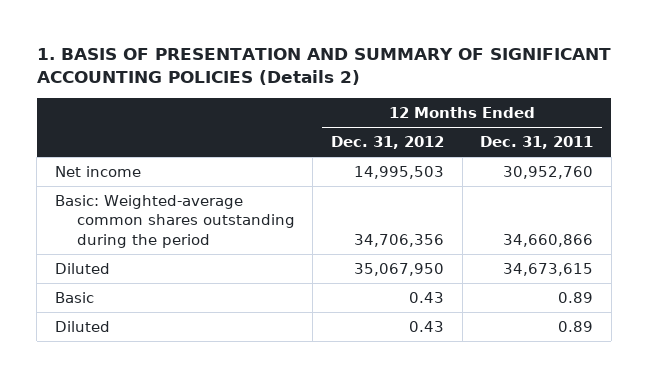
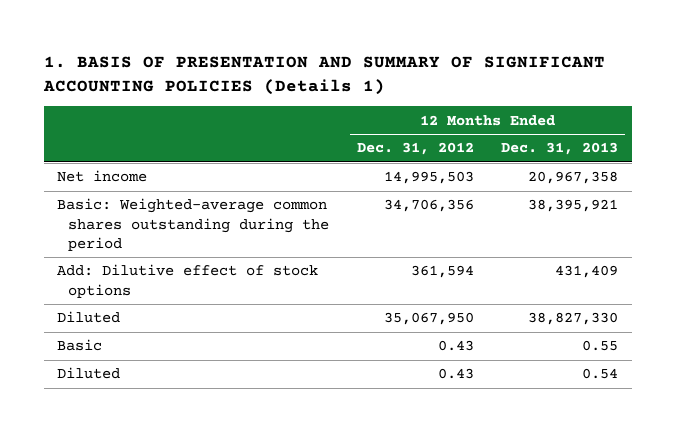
- 1. BASIS OF PRESENTATION AND SUMMARY OF SIGNIFICANT ACCOUNTING POLICIES (Details 2)
+ 1. BASIS OF PRESENTATION AND SUMMARY OF SIGNIFICANT ACCOUNTING POLICIES (Details 1)
- | 12 Months Ended Dec. 31, 2012 | 12 Months Ended Dec. 31, 2011
+ | 12 Months Ended Dec. 31, 2012 | 12 Months Ended Dec. 31, 2013
+ Add: Dilutive effect of stock options | 361,594 | 431,409

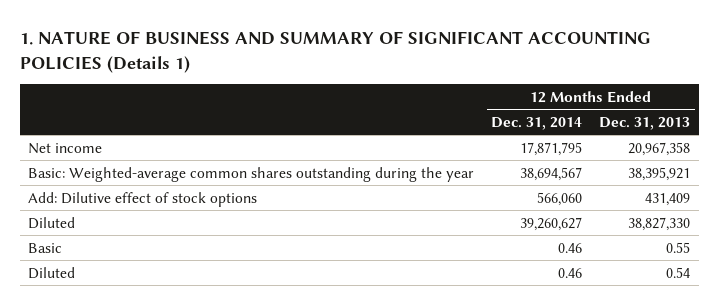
- 1. BASIS OF PRESENTATION AND SUMMARY OF SIGNIFICANT ACCOUNTING POLICIES (Details 1)
+ 1. NATURE OF BUSINESS AND SUMMARY OF SIGNIFICANT ACCOUNTING POLICIES (Details 1)
- | 12 Months Ended Dec. 31, 2012 | 12 Months Ended Dec. 31, 2013
+ | 12 Months Ended Dec. 31, 2014 | 12 Months Ended Dec. 31, 2013
- Basic: Weighted-average common shares outstanding during the period | 34,706,356 | 38,395,921
+ Basic: Weighted-average common shares outstanding during the year | 38,694,567 | 38,395,921

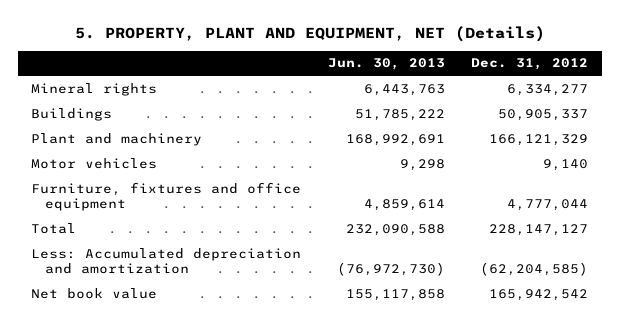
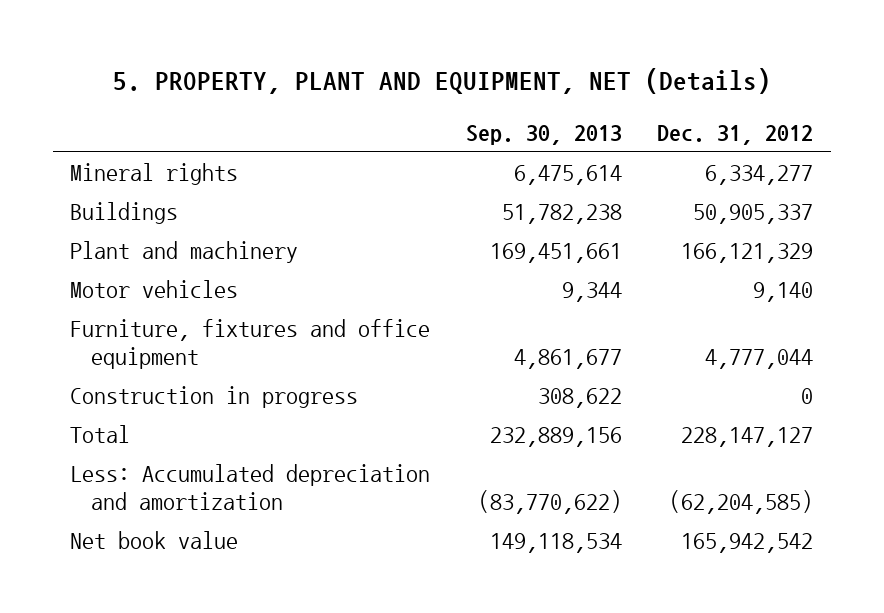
- | Jun. 30, 2013 | Dec. 31, 2012
+ | Sep. 30, 2013 | Dec. 31, 2012
+ Construction in progress | 308,622 | 0

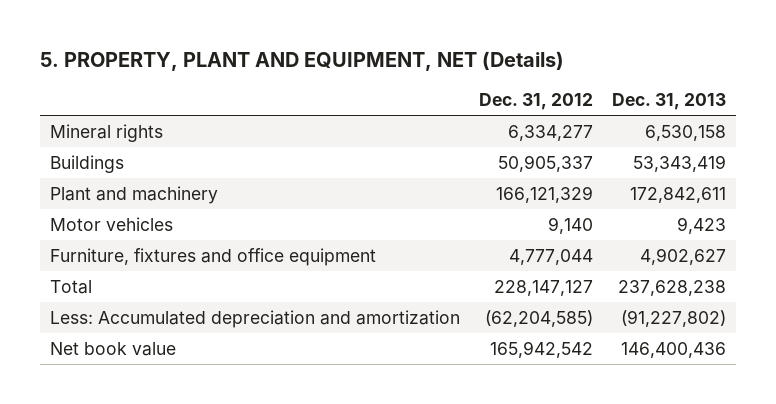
- | Sep. 30, 2013 | Dec. 31, 2012
+ | Dec. 31, 2012 | Dec. 31, 2013
- Construction in progress | 308,622 | 0

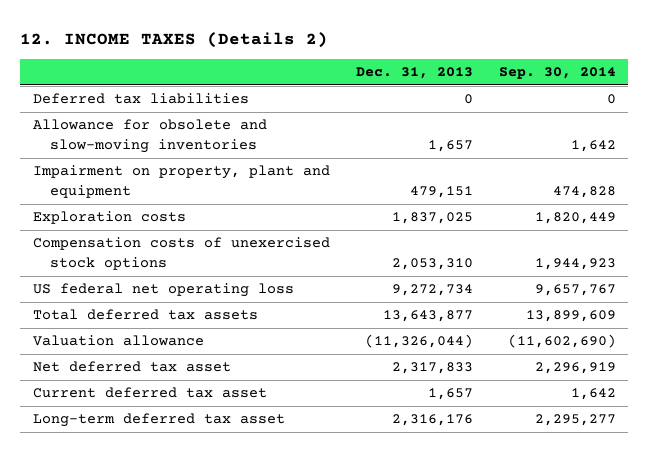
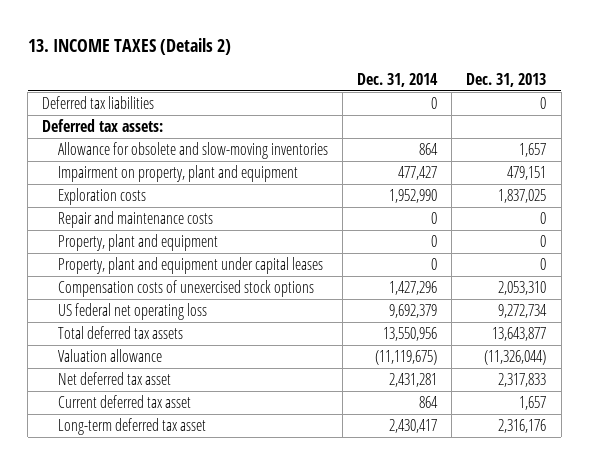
- 12. INCOME TAXES (Details 2)
+ 13. INCOME TAXES (Details 2)
- | Dec. 31, 2013 | Sep. 30, 2014
+ | Dec. 31, 2014 | Dec. 31, 2013
+ Deferred tax assets:
+ Repair and maintenance costs | 0 | 0
+ Property, plant and equipment | 0 | 0
+ Property, plant and equipment under capital leases | 0 | 0

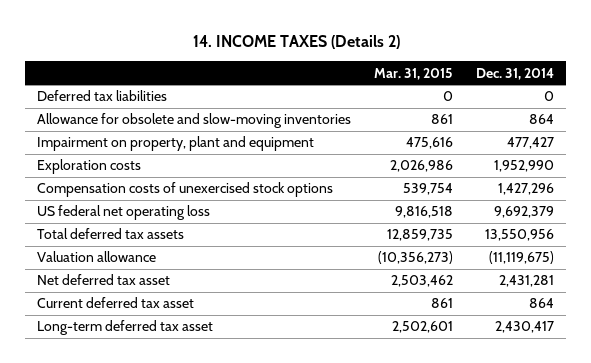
- 13. INCOME TAXES (Details 2)
+ 14. INCOME TAXES (Details 2)
- | Dec. 31, 2014 | Dec. 31, 2013
+ | Mar. 31, 2015 | Dec. 31, 2014
- Deferred tax assets:
- Repair and maintenance costs | 0 | 0
- Property, plant and equipment | 0 | 0
- Property, plant and equipment under capital leases | 0 | 0

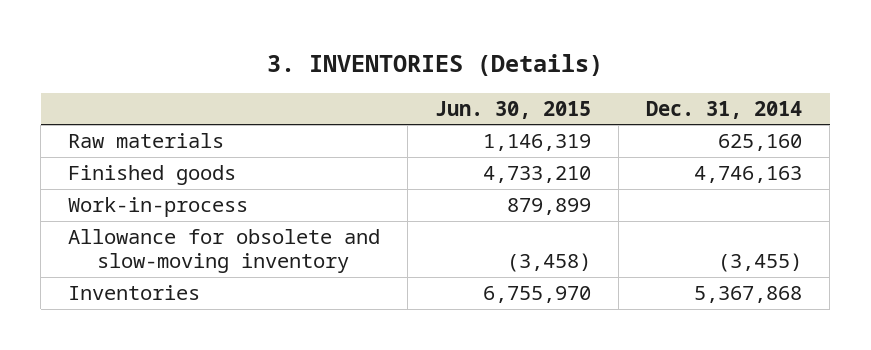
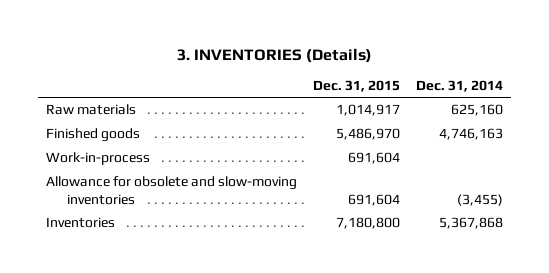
- | Jun. 30, 2015 | Dec. 31, 2014
+ | Dec. 31, 2015 | Dec. 31, 2014
- Allowance for obsolete and slow-moving inventory | (3,458) | (3,455)
+ Allowance for obsolete and slow-moving inventories | 691,604 | (3,455)

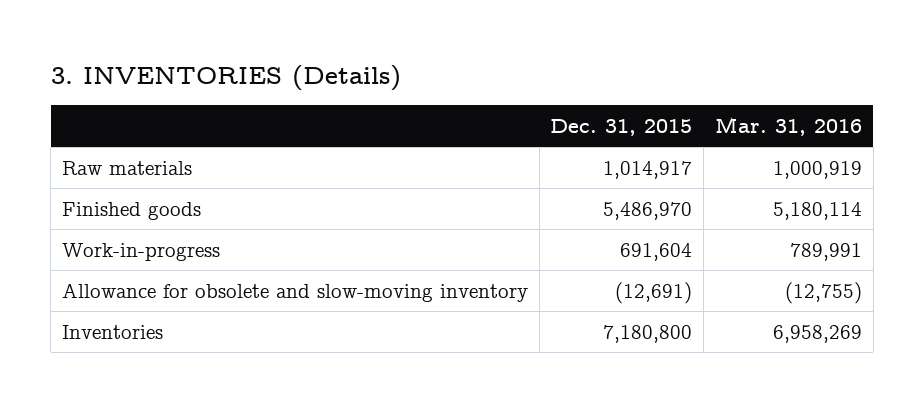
- | Dec. 31, 2015 | Dec. 31, 2014
+ | Dec. 31, 2015 | Mar. 31, 2016
- Work-in-process | 691,604 |
- Allowance for obsolete and slow-moving inventories | 691,604 | (3,455)
+ Work-in-progress | 691,604 | 789,991
+ Allowance for obsolete and slow-moving inventory | (12,691) | (12,755)

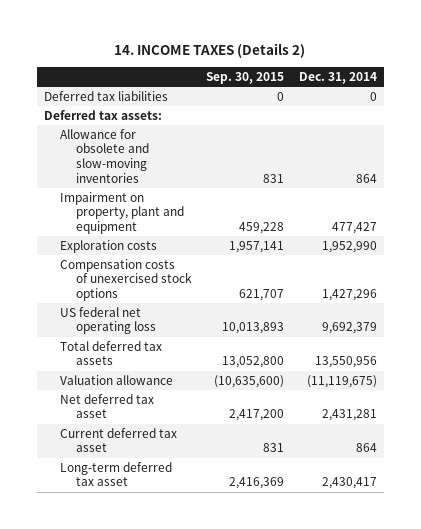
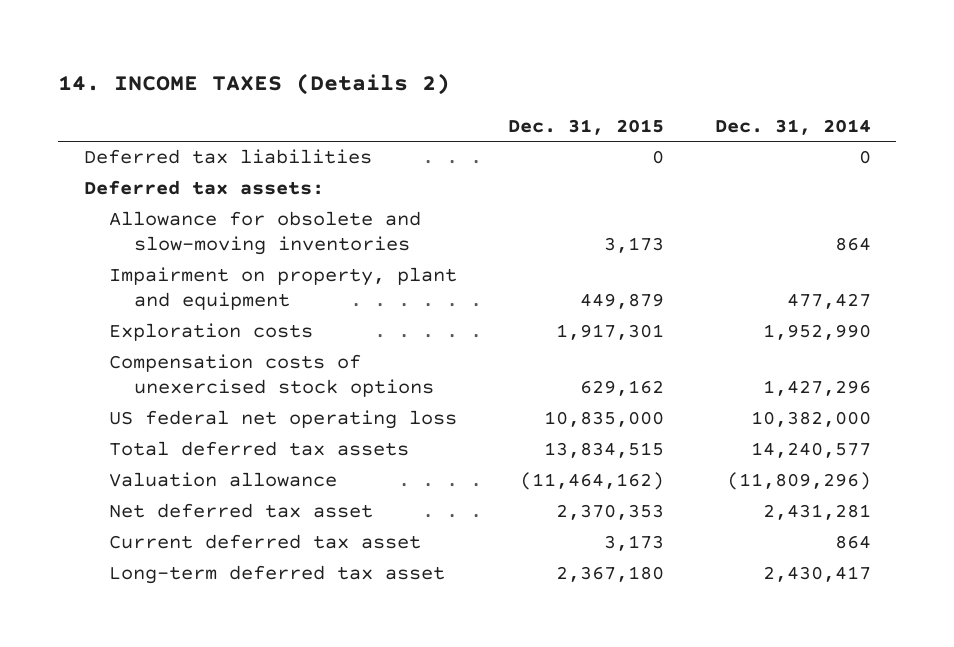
- | Sep. 30, 2015 | Dec. 31, 2014
+ | Dec. 31, 2015 | Dec. 31, 2014
- US federal net operating loss | 10,013,893 | 9,692,379
- Total deferred tax assets | 13,052,800 | 13,550,956
- Valuation allowance | (10,635,600) | (11,119,675)
+ US federal net operating loss | 10,835,000 | 10,382,000
+ Total deferred tax assets | 13,834,515 | 14,240,577
+ Valuation allowance | (11,464,162) | (11,809,296)

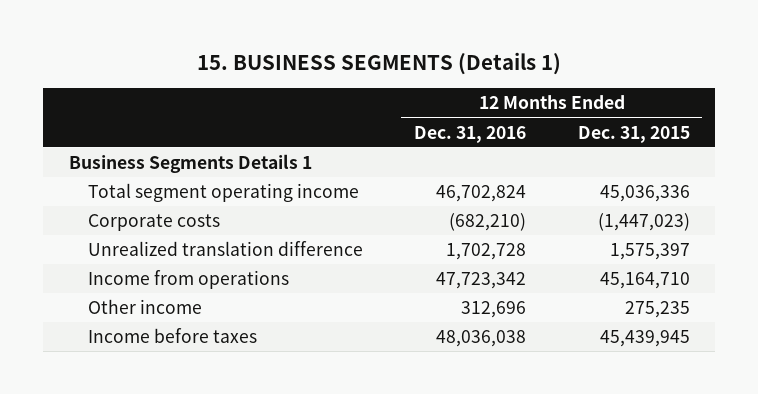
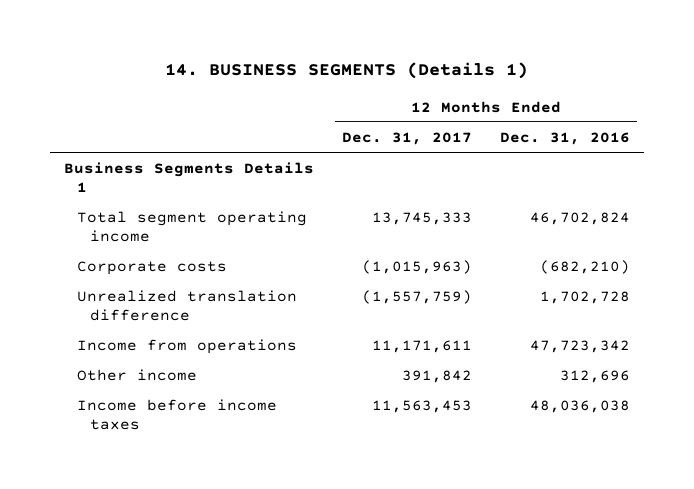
- 15. BUSINESS SEGMENTS (Details 1)
+ 14. BUSINESS SEGMENTS (Details 1)
- | 12 Months Ended Dec. 31, 2016 | 12 Months Ended Dec. 31, 2015
+ | 12 Months Ended Dec. 31, 2017 | 12 Months Ended Dec. 31, 2016
- Income before taxes | 48,036,038 | 45,439,945
+ Income before income taxes | 11,563,453 | 48,036,038

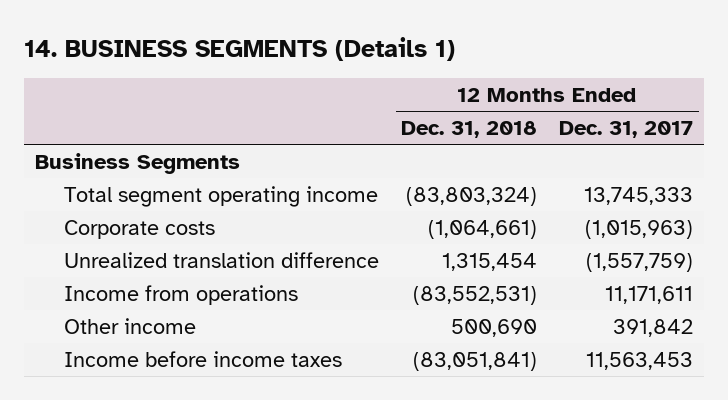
- | 12 Months Ended Dec. 31, 2017 | 12 Months Ended Dec. 31, 2016
+ | 12 Months Ended Dec. 31, 2018 | 12 Months Ended Dec. 31, 2017
- Business Segments Details 1
+ Business Segments

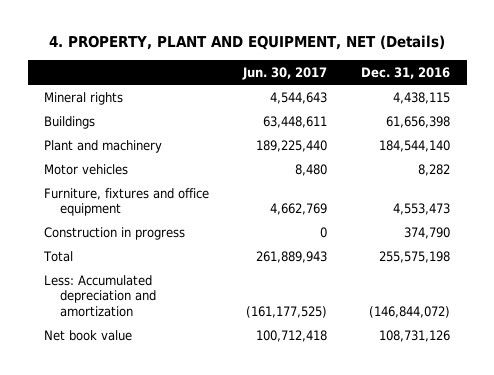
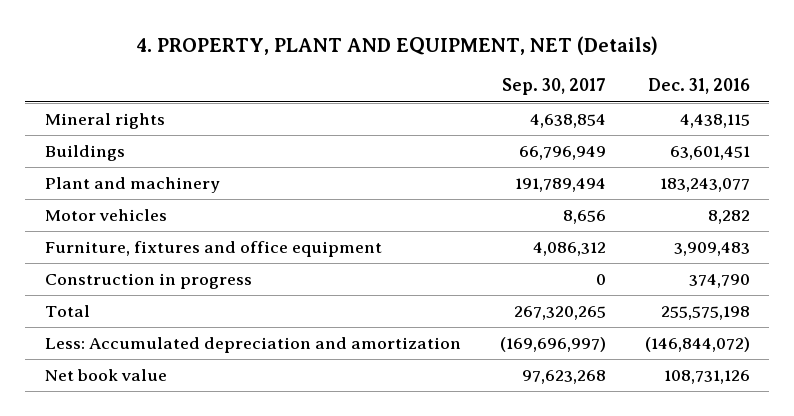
- | Jun. 30, 2017 | Dec. 31, 2016
+ | Sep. 30, 2017 | Dec. 31, 2016
- Buildings | 63,448,611 | 61,656,398
- Plant and machinery | 189,225,440 | 184,544,140
+ Buildings | 66,796,949 | 63,601,451
+ Plant and machinery | 191,789,494 | 183,243,077
- Furniture, fixtures and office equipment | 4,662,769 | 4,553,473
+ Furniture, fixtures and office equipment | 4,086,312 | 3,909,483

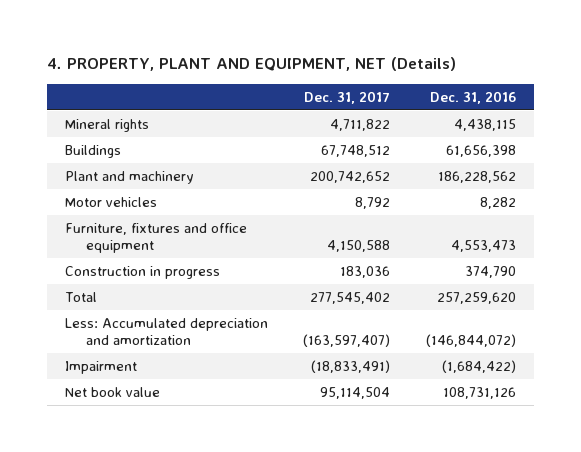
- | Sep. 30, 2017 | Dec. 31, 2016
+ | Dec. 31, 2017 | Dec. 31, 2016
- Buildings | 66,796,949 | 63,601,451
- Plant and machinery | 191,789,494 | 183,243,077
+ Buildings | 67,748,512 | 61,656,398
+ Plant and machinery | 200,742,652 | 186,228,562
- Furniture, fixtures and office equipment | 4,086,312 | 3,909,483
+ Furniture, fixtures and office equipment | 4,150,588 | 4,553,473
- Total | 267,320,265 | 255,575,198
+ Total | 277,545,402 | 257,259,620
+ Impairment | (18,833,491) | (1,684,422)

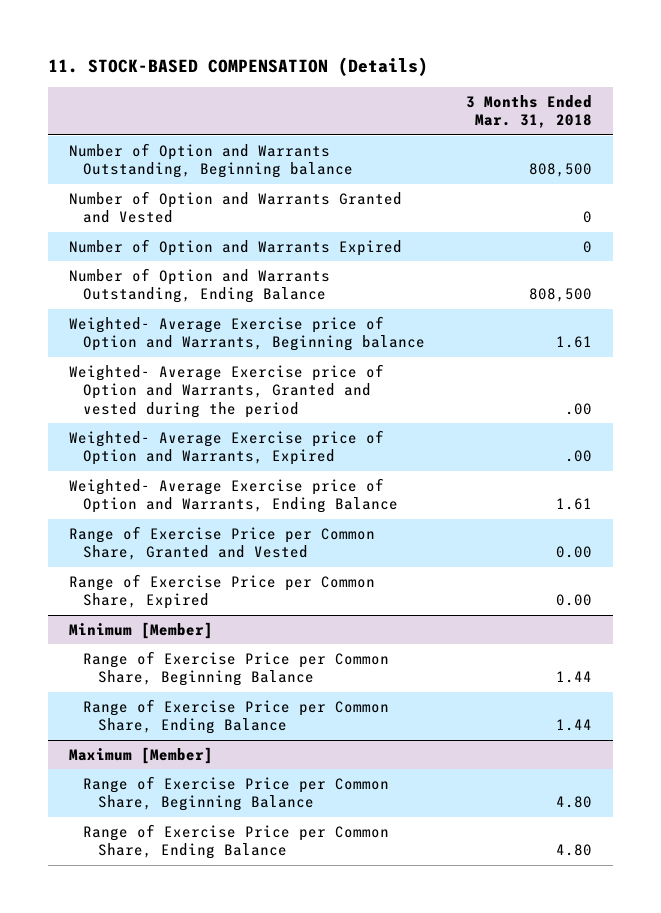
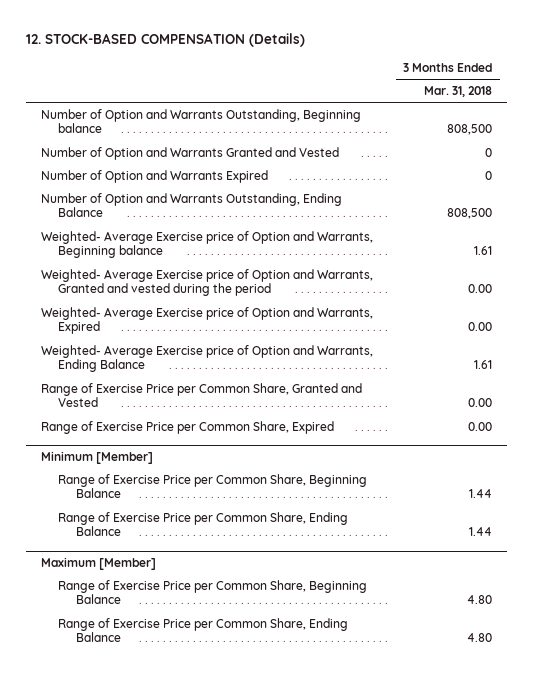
- 11. STOCK-BASED COMPENSATION (Details)
+ 12. STOCK-BASED COMPENSATION (Details)
- Weighted- Average Exercise price of Option and Warrants, Granted and vested during the period | .00
- Weighted- Average Exercise price of Option and Warrants, Expired | .00
+ Weighted- Average Exercise price of Option and Warrants, Granted and vested during the period | 0.00
+ Weighted- Average Exercise price of Option and Warrants, Expired | 0.00

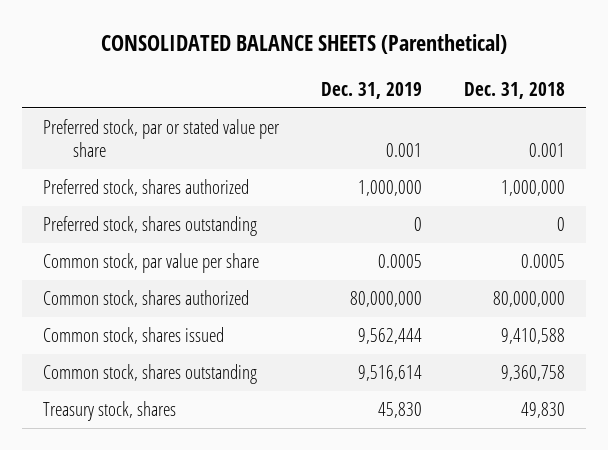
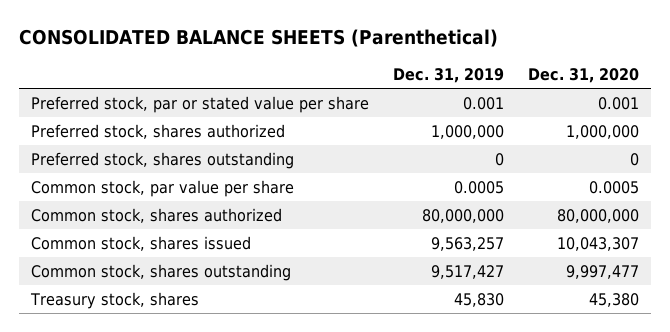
- | Dec. 31, 2019 | Dec. 31, 2018
+ | Dec. 31, 2019 | Dec. 31, 2020
- Common stock, shares issued | 9,562,444 | 9,410,588
- Common stock, shares outstanding | 9,516,614 | 9,360,758
+ Common stock, shares issued | 9,563,257 | 10,043,307
+ Common stock, shares outstanding | 9,517,427 | 9,997,477

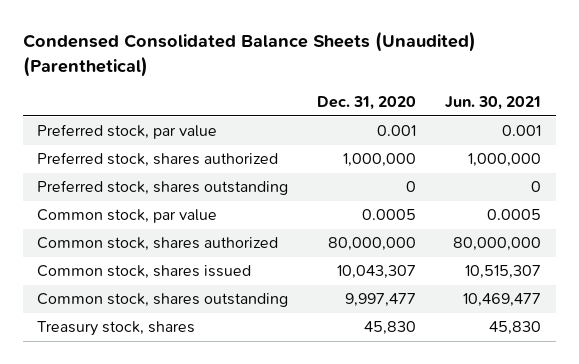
- CONSOLIDATED BALANCE SHEETS (Parenthetical)
+ Condensed Consolidated Balance Sheets (Unaudited) (Parenthetical)
- | Dec. 31, 2019 | Dec. 31, 2020
+ | Dec. 31, 2020 | Jun. 30, 2021
- Preferred stock, par or stated value per share | 0.001 | 0.001
+ Preferred stock, par value | 0.001 | 0.001
- Common stock, par value per share | 0.0005 | 0.0005
+ Common stock, par value | 0.0005 | 0.0005
- Treasury stock, shares | 45,830 | 45,380
+ Treasury stock, shares | 45,830 | 45,830

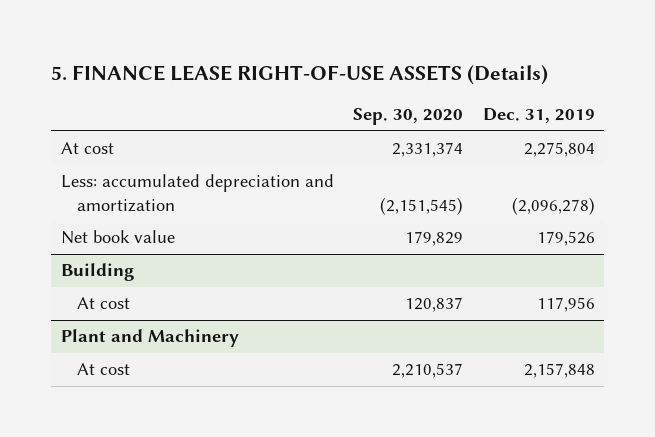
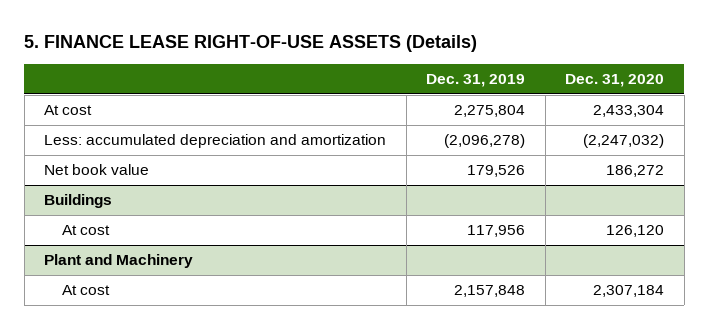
- | Sep. 30, 2020 | Dec. 31, 2019
+ | Dec. 31, 2019 | Dec. 31, 2020
- Building
+ Buildings

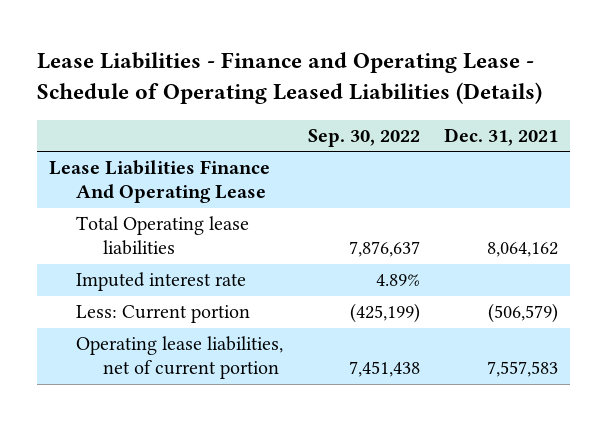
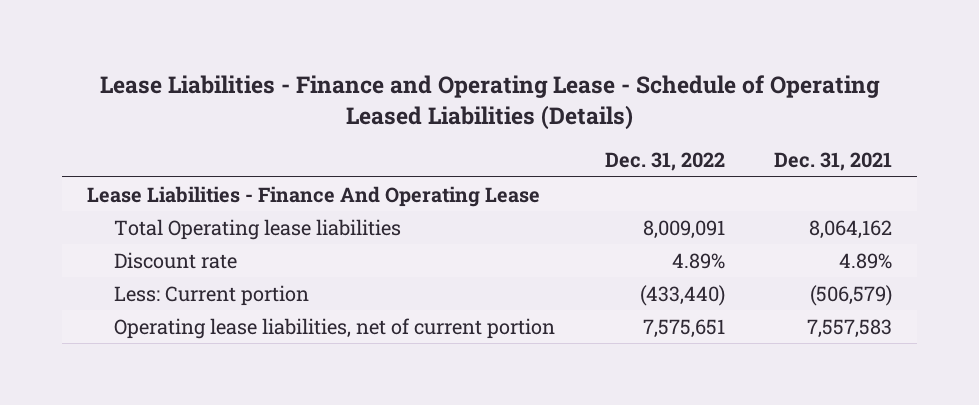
- | Sep. 30, 2022 | Dec. 31, 2021
+ | Dec. 31, 2022 | Dec. 31, 2021
- Lease Liabilities Finance And Operating Lease
+ Lease Liabilities - Finance And Operating Lease
- Imputed interest rate | 4.89% |
+ Discount rate | 4.89% | 4.89%

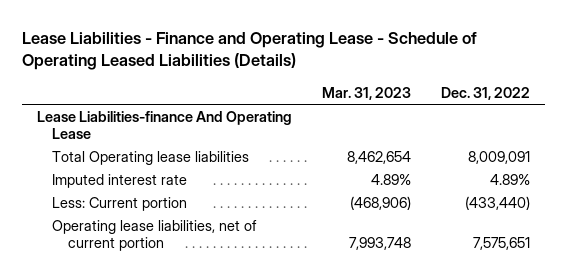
- | Dec. 31, 2022 | Dec. 31, 2021
+ | Mar. 31, 2023 | Dec. 31, 2022
- Lease Liabilities - Finance And Operating Lease
+ Lease Liabilities-finance And Operating Lease
- Discount rate | 4.89% | 4.89%
+ Imputed interest rate | 4.89% | 4.89%

